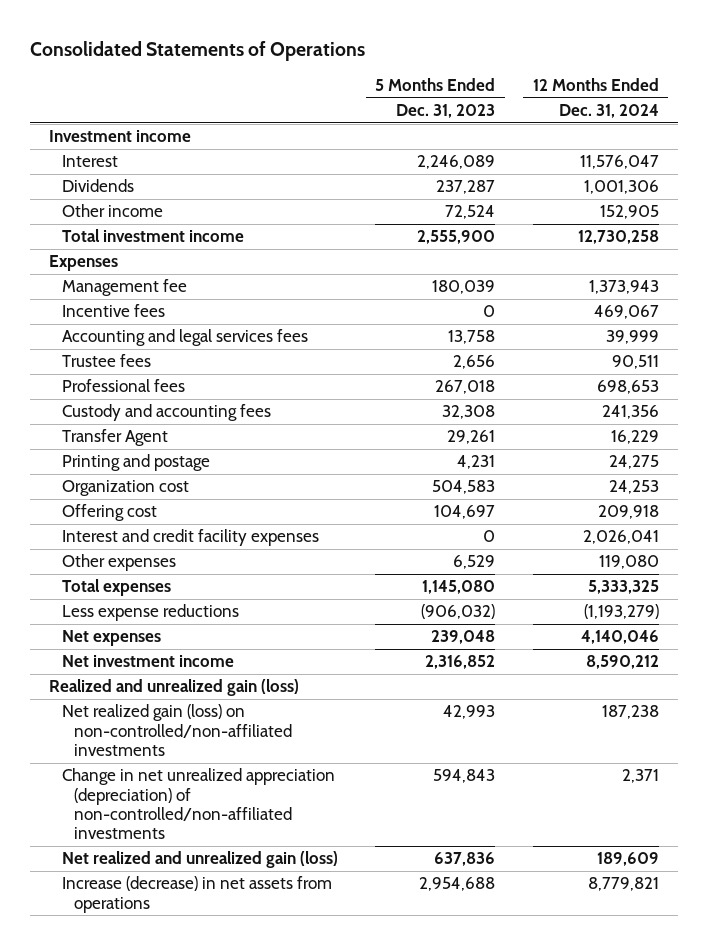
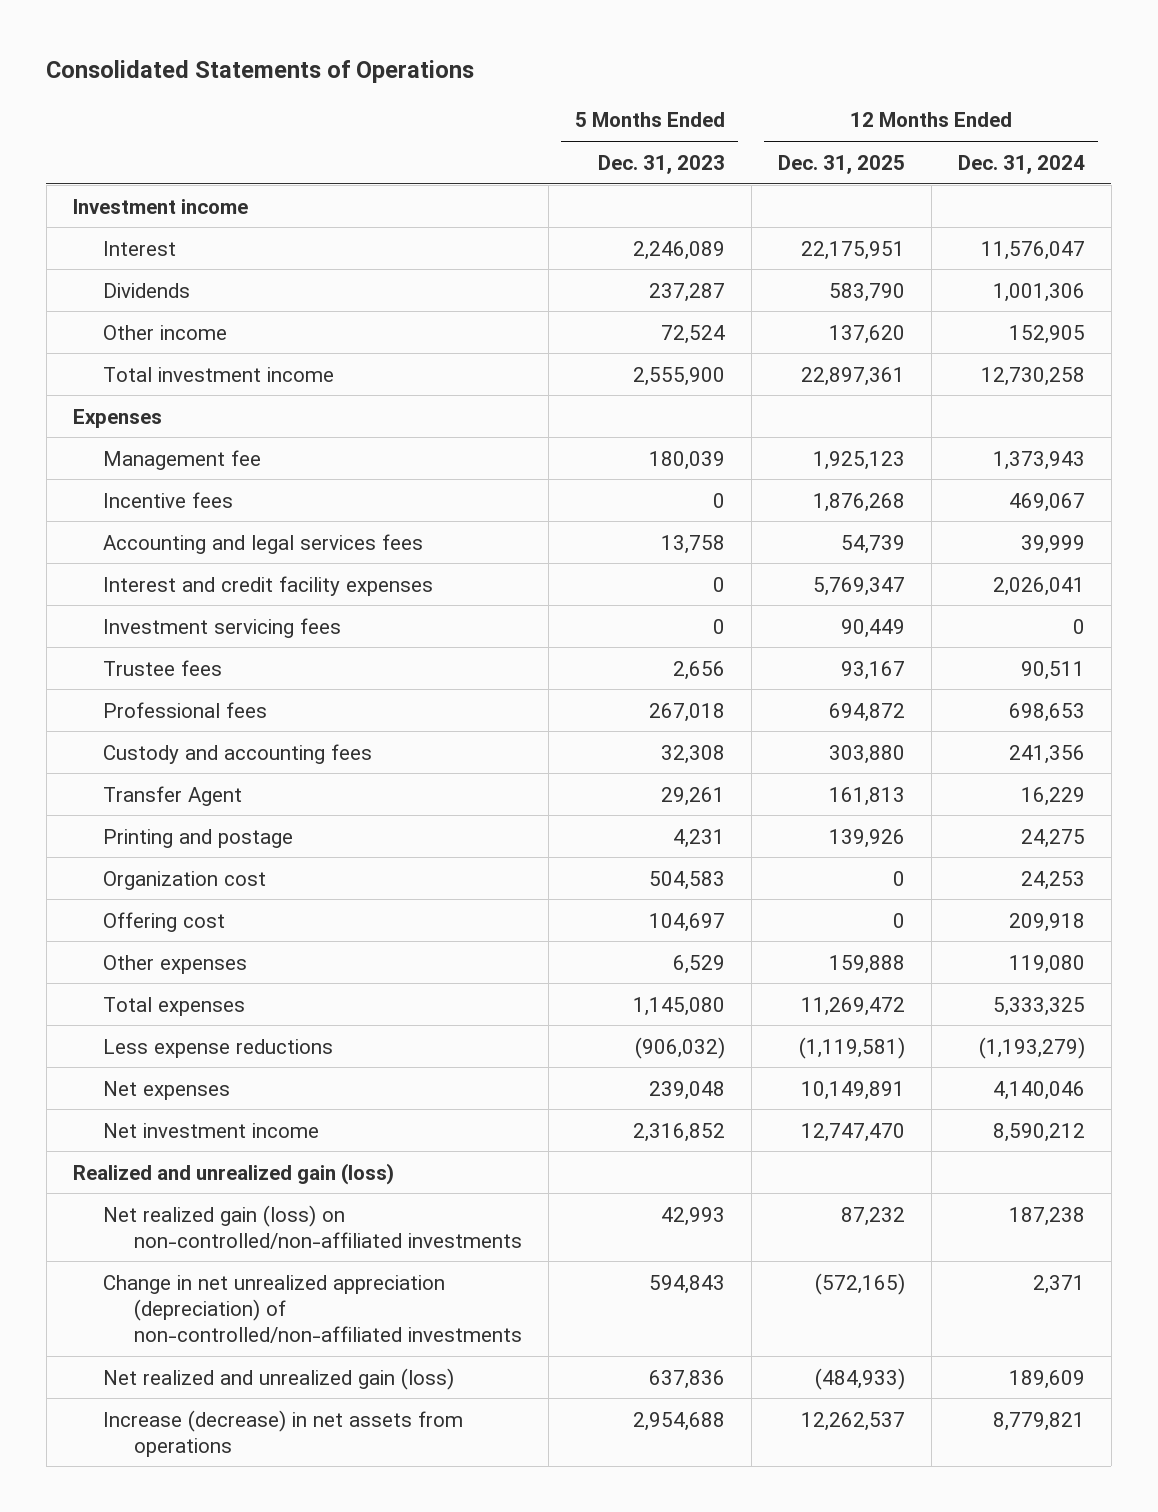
- | 5 Months Ended Dec. 31, 2023 | 12 Months Ended Dec. 31, 2024
+ | 5 Months Ended Dec. 31, 2023 | 12 Months Ended Dec. 31, 2025 | 12 Months Ended Dec. 31, 2024
moved up: Interest and credit facility expenses | 0 | 5,769,347 | 2,026,041
+ Investment servicing fees | 0 | 90,449 | 0

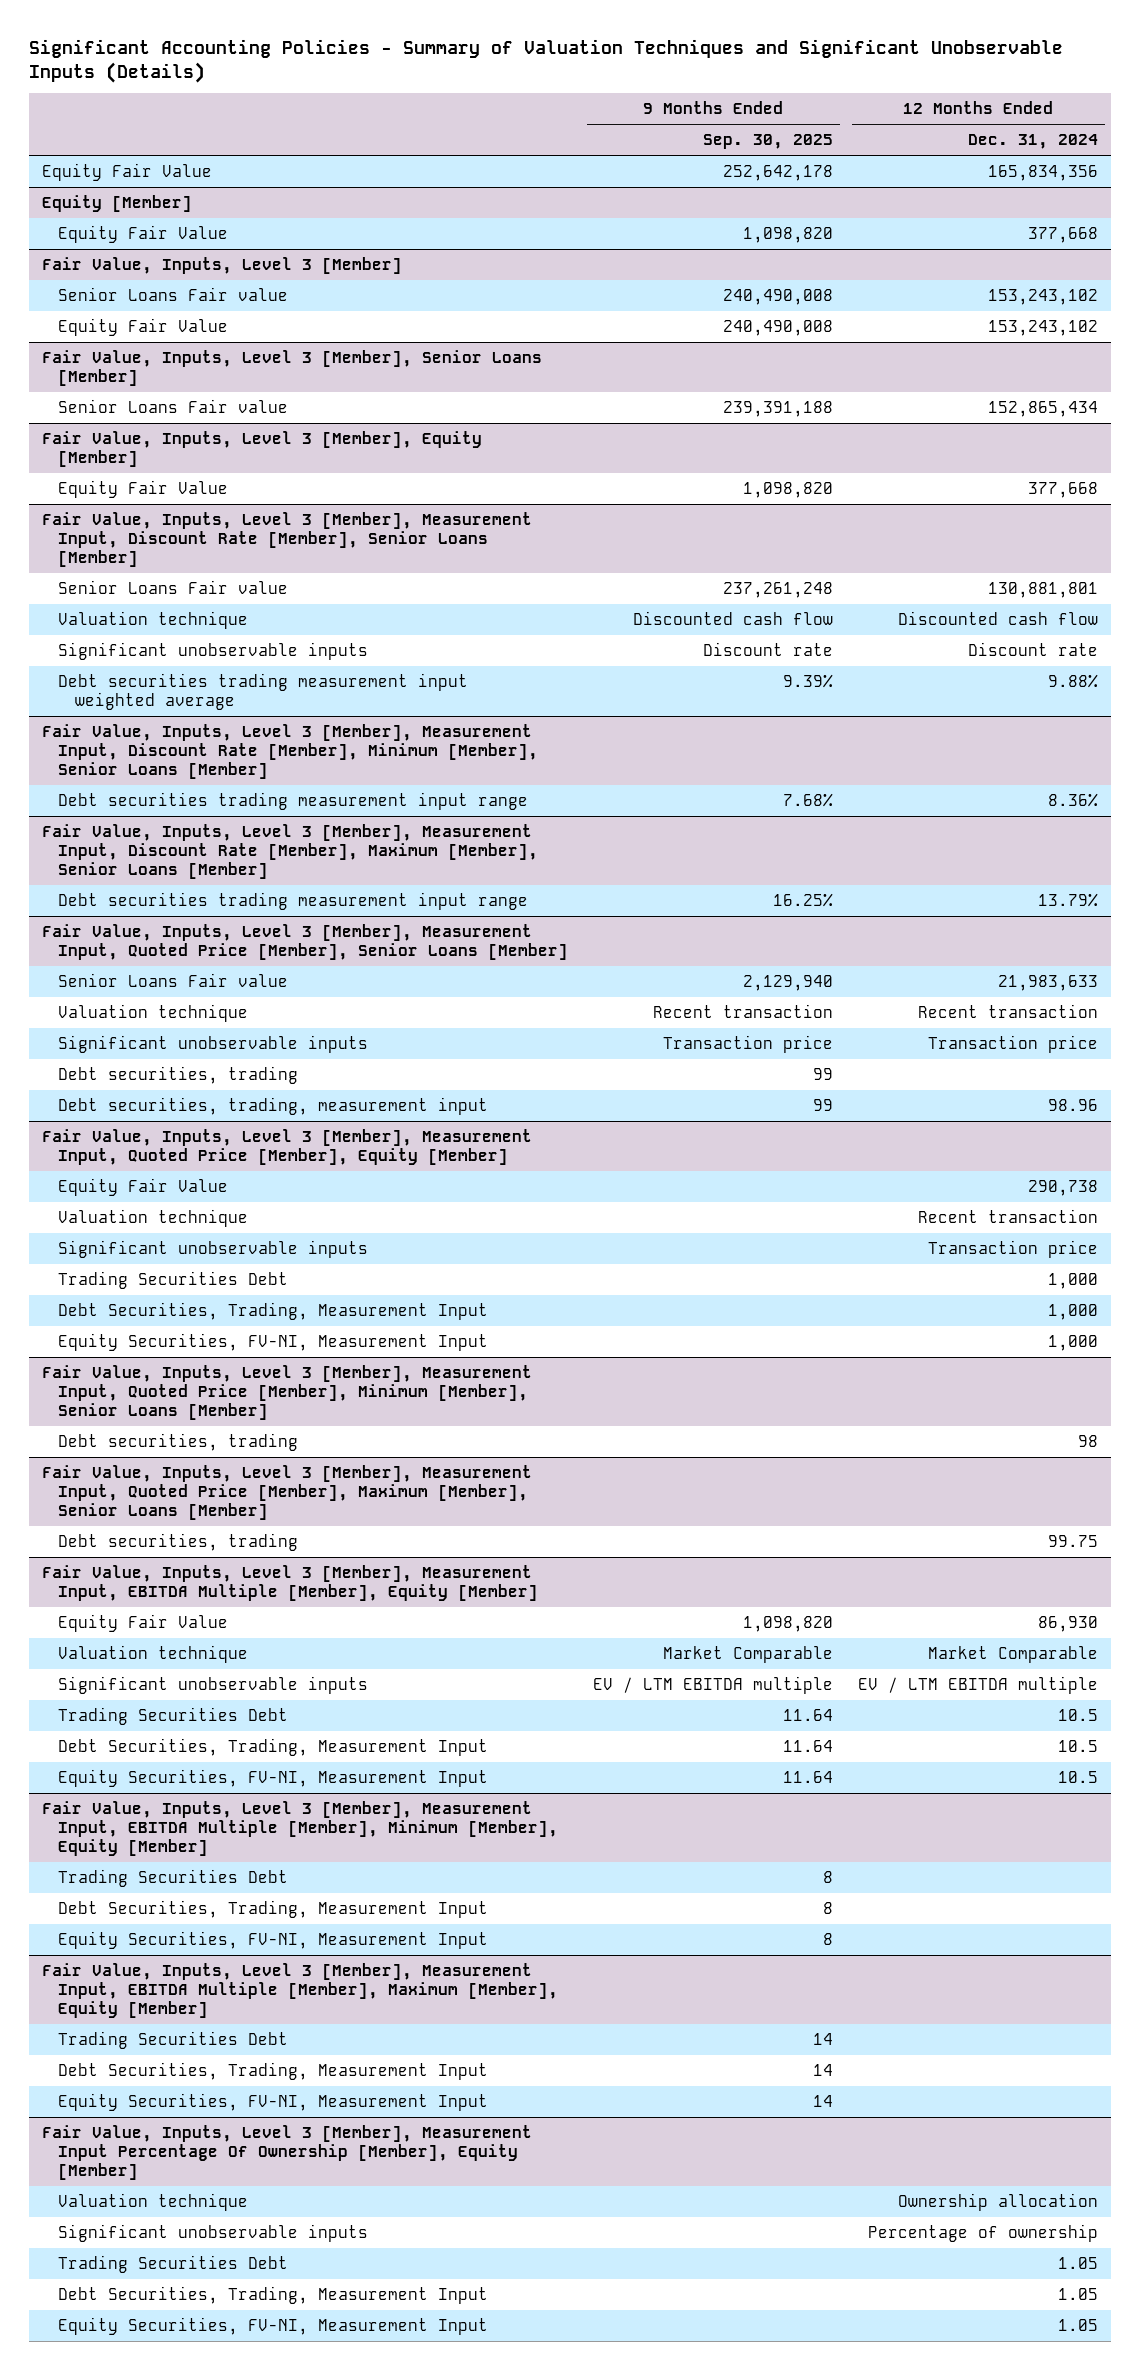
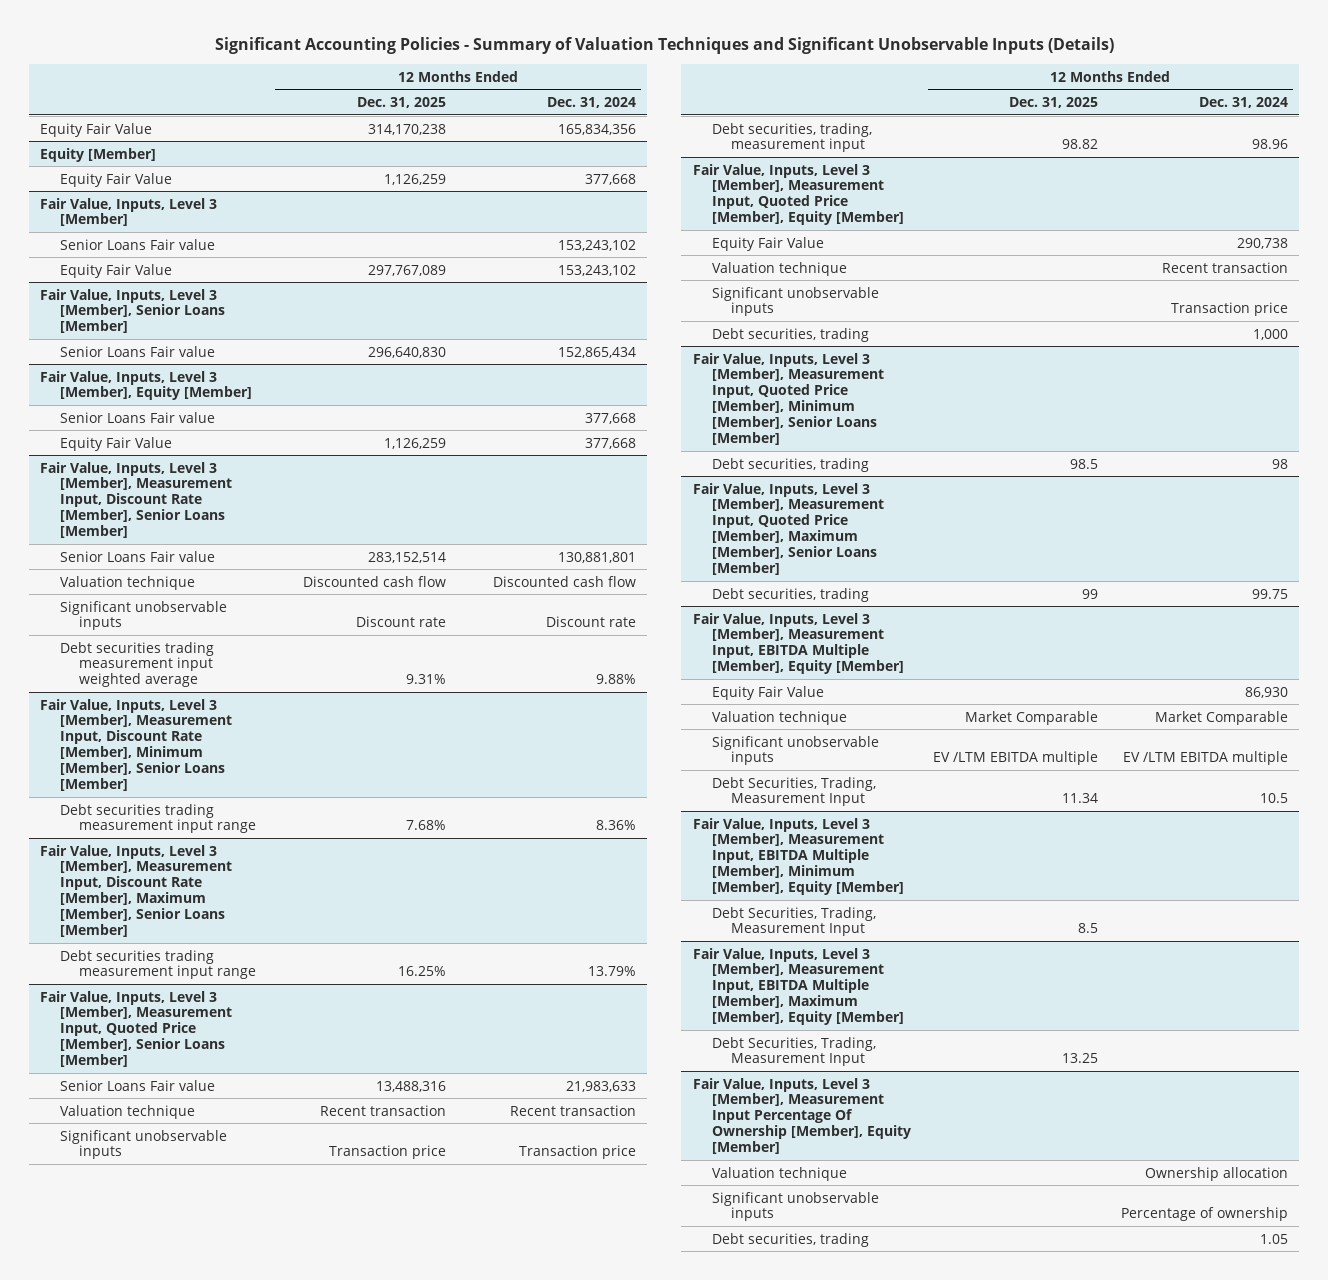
- | 9 Months Ended Sep. 30, 2025 | 12 Months Ended Dec. 31, 2024
+ | 12 Months Ended Dec. 31, 2025 | 12 Months Ended Dec. 31, 2024
@ Fair Value, Inputs, Level 3 [Member], Equity [Member]
+ Senior Loans Fair value | | 377,668
@ Fair Value, Inputs, Level 3 [Member], Measurement Input, Quoted Price [Member], Senior Loans [Member]
- Debt securities, trading | 99 |
@ Fair Value, Inputs, Level 3 [Member], Measurement Input, Quoted Price [Member], Equity [Member]
- Trading Securities Debt | | 1,000
- Debt Securities, Trading, Measurement Input | | 1,000
- Equity Securities, FV-NI, Measurement Input | | 1,000
+ Debt securities, trading | | 1,000
@ Fair Value, Inputs, Level 3 [Member], Measurement Input, EBITDA Multiple [Member], Equity [Member]
- Significant unobservable inputs | EV / LTM EBITDA multiple | EV / LTM EBITDA multiple
- Trading Securities Debt | 11.64 | 10.5
+ Significant unobservable inputs | EV /LTM EBITDA multiple | EV /LTM EBITDA multiple
- Equity Securities, FV-NI, Measurement Input | 11.64 | 10.5
@ Fair Value, Inputs, Level 3 [Member], Measurement Input, EBITDA Multiple [Member], Minimum [Member], Equity [Member]
- Trading Securities Debt | 8 |
- Equity Securities, FV-NI, Measurement Input | 8 |
@ Fair Value, Inputs, Level 3 [Member], Measurement Input, EBITDA Multiple [Member], Maximum [Member], Equity [Member]
- Trading Securities Debt | 14 |
- Equity Securities, FV-NI, Measurement Input | 14 |
@ Fair Value, Inputs, Level 3 [Member], Measurement Input Percentage Of Ownership [Member], Equity [Member]
- Trading Securities Debt | | 1.05
- Debt Securities, Trading, Measurement Input | | 1.05
- Equity Securities, FV-NI, Measurement Input | | 1.05
+ Debt securities, trading | | 1.05

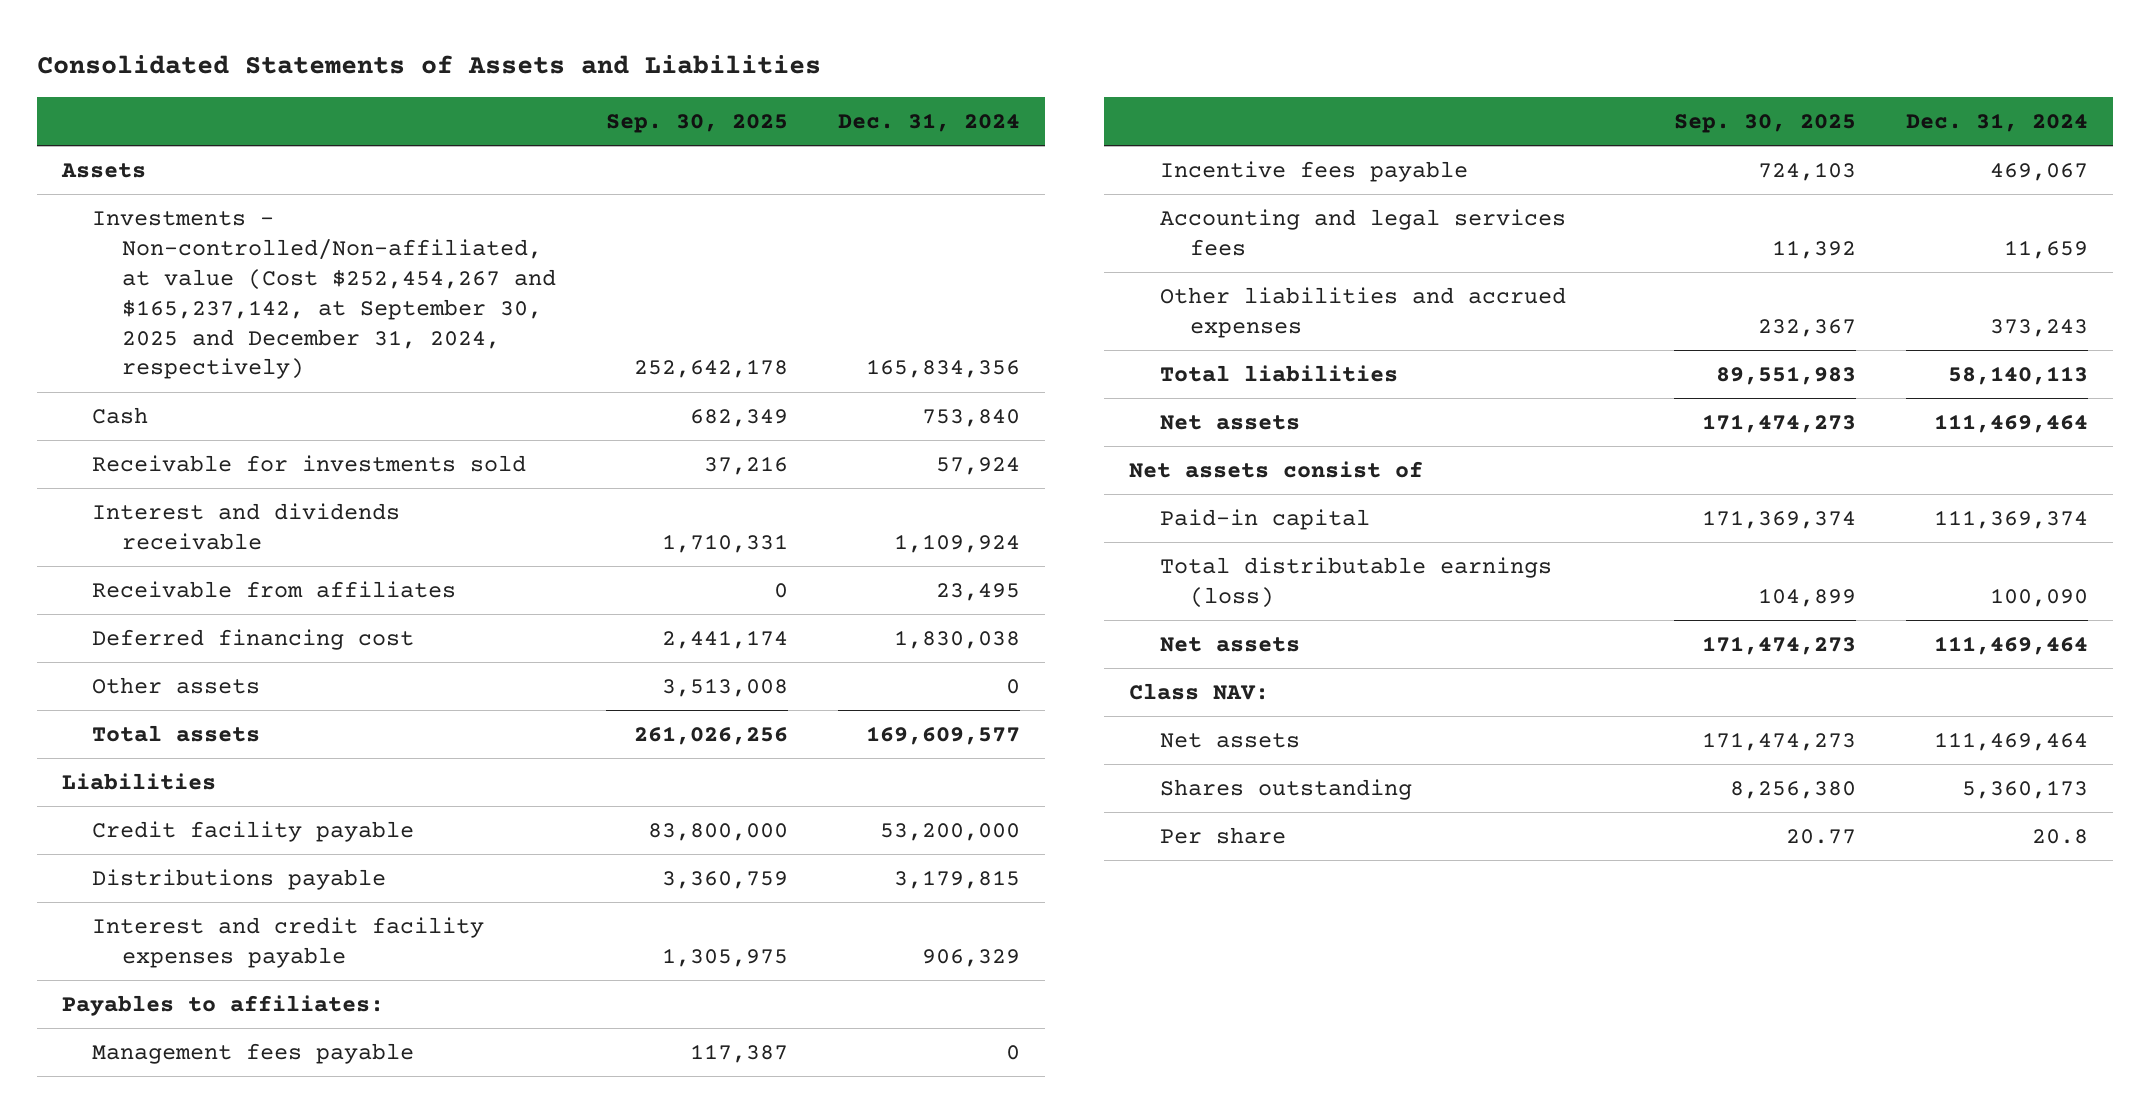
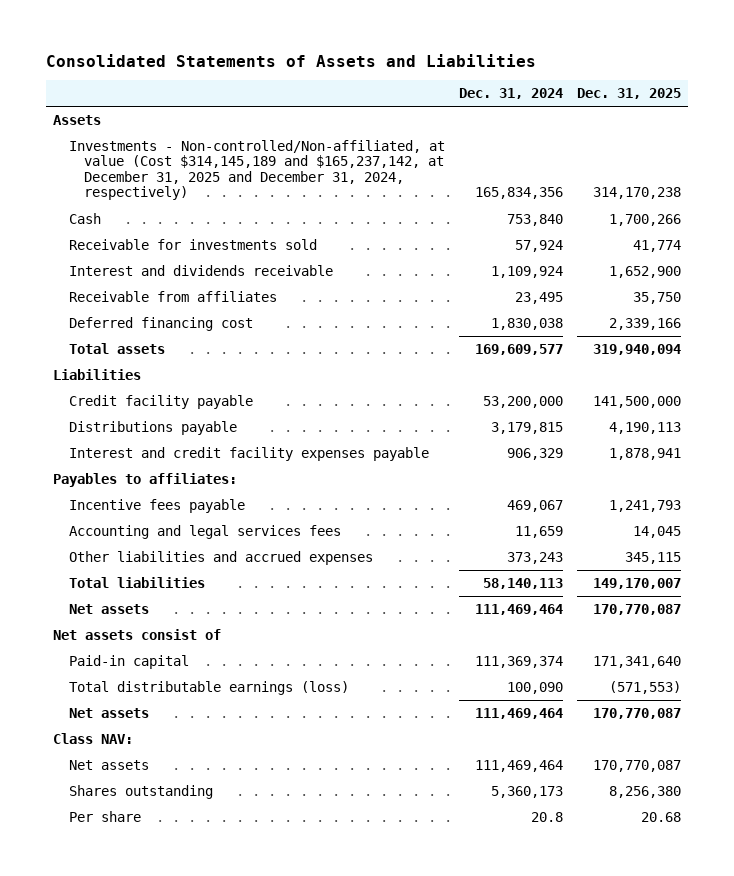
- | Sep. 30, 2025 | Dec. 31, 2024
+ | Dec. 31, 2024 | Dec. 31, 2025
- Investments - Non-controlled/Non-affiliated, at value (Cost $252,454,267 and $165,237,142, at September 30, 2025 and December 31, 2024, respectively) | 252,642,178 | 165,834,356
+ Investments - Non-controlled/Non-affiliated, at value (Cost $314,145,189 and $165,237,142, at December 31, 2025 and December 31, 2024, respectively) | 165,834,356 | 314,170,238
- Other assets | 3,513,008 | 0
- Management fees payable | 117,387 | 0

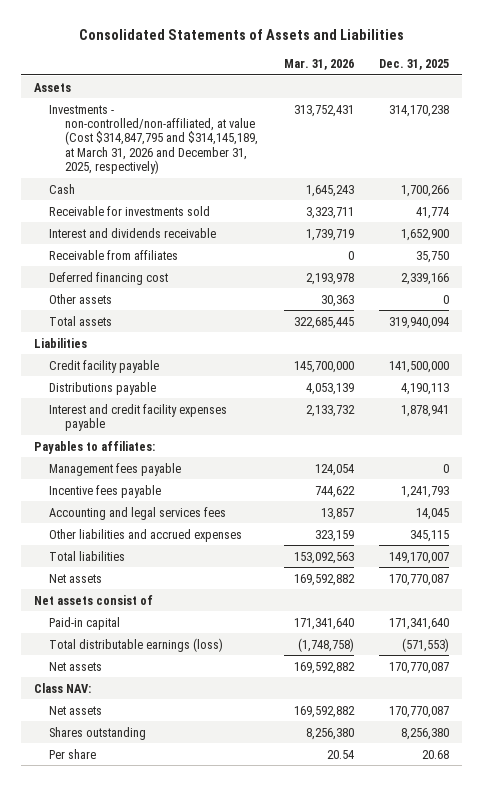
- | Dec. 31, 2024 | Dec. 31, 2025
+ | Mar. 31, 2026 | Dec. 31, 2025
- Investments - Non-controlled/Non-affiliated, at value (Cost $314,145,189 and $165,237,142, at December 31, 2025 and December 31, 2024, respectively) | 165,834,356 | 314,170,238
+ Investments - non-controlled/non-affiliated, at value (Cost $314,847,795 and $314,145,189, at March 31, 2026 and December 31, 2025, respectively) | 313,752,431 | 314,170,238
+ Other assets | 30,363 | 0
+ Management fees payable | 124,054 | 0

